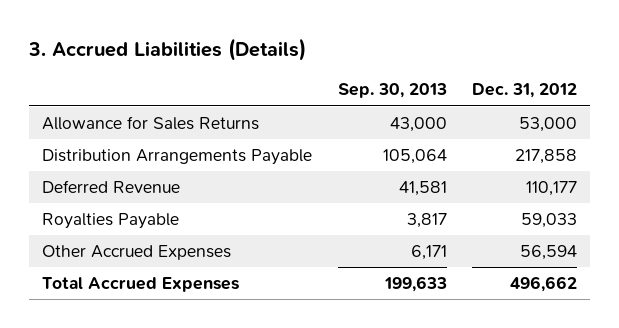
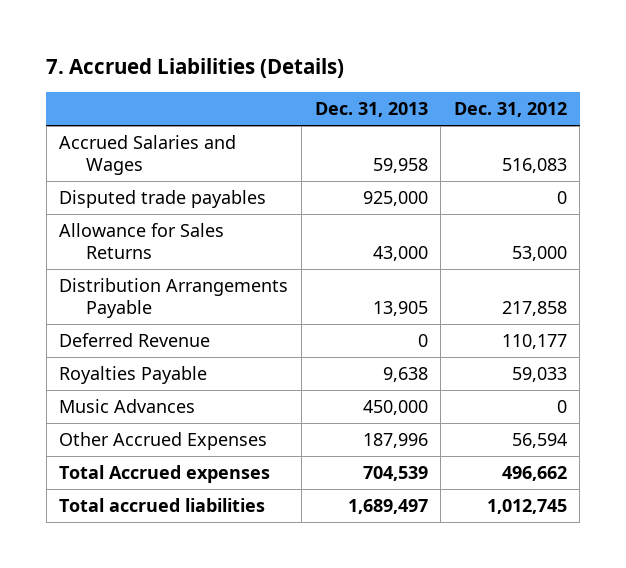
- 3. Accrued Liabilities (Details)
+ 7. Accrued Liabilities (Details)
- | Sep. 30, 2013 | Dec. 31, 2012
+ | Dec. 31, 2013 | Dec. 31, 2012
+ Accrued Salaries and Wages | 59,958 | 516,083
+ Disputed trade payables | 925,000 | 0
+ Music Advances | 450,000 | 0
- Total Accrued Expenses | 199,633 | 496,662
+ Total Accrued expenses | 704,539 | 496,662
+ Total accrued liabilities | 1,689,497 | 1,012,745

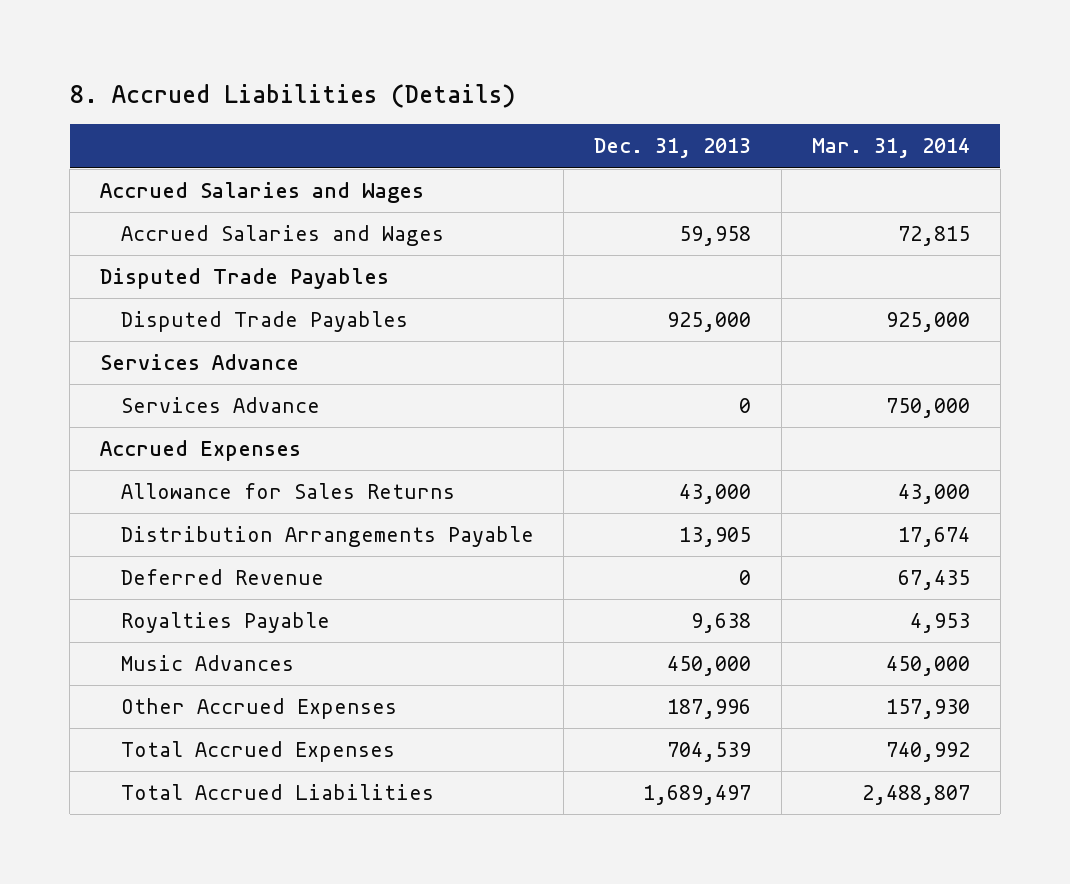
- 7. Accrued Liabilities (Details)
+ 8. Accrued Liabilities (Details)
- | Dec. 31, 2013 | Dec. 31, 2012
+ | Dec. 31, 2013 | Mar. 31, 2014
+ Accrued Salaries and Wages
- Disputed trade payables | 925,000 | 0
+ Disputed Trade Payables
+ Disputed Trade Payables | 925,000 | 925,000
+ Services Advance
+ Services Advance | 0 | 750,000
+ Accrued Expenses
- Total Accrued expenses | 704,539 | 496,662
- Total accrued liabilities | 1,689,497 | 1,012,745
+ Total Accrued Expenses | 704,539 | 740,992
+ Total Accrued Liabilities | 1,689,497 | 2,488,807

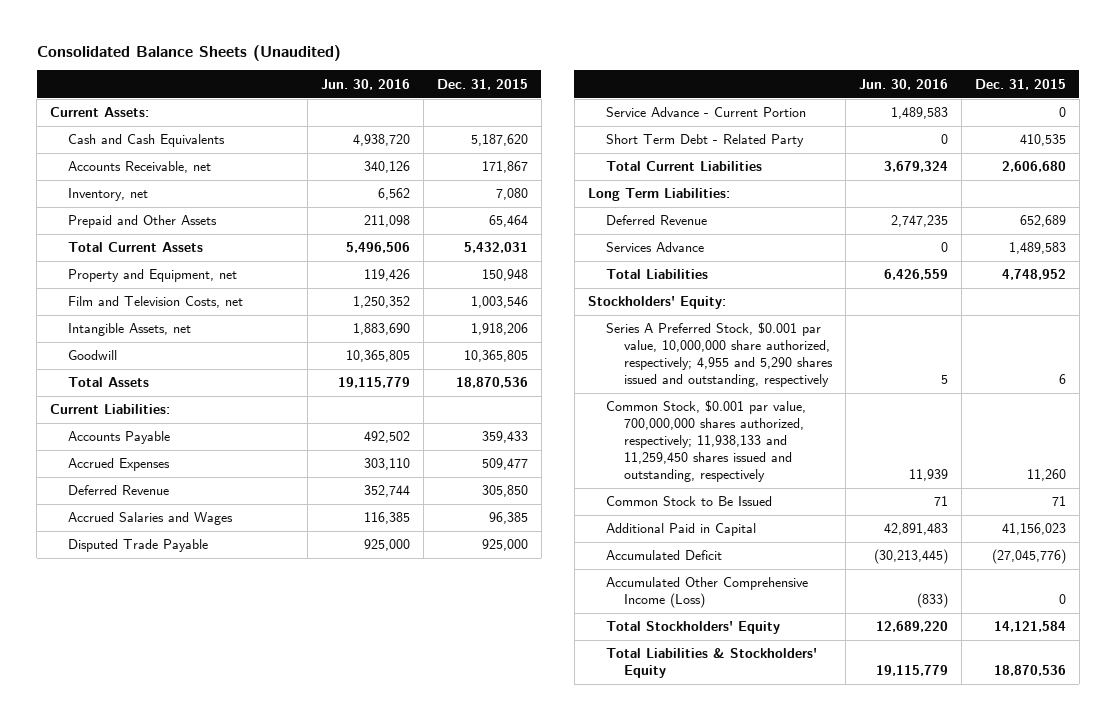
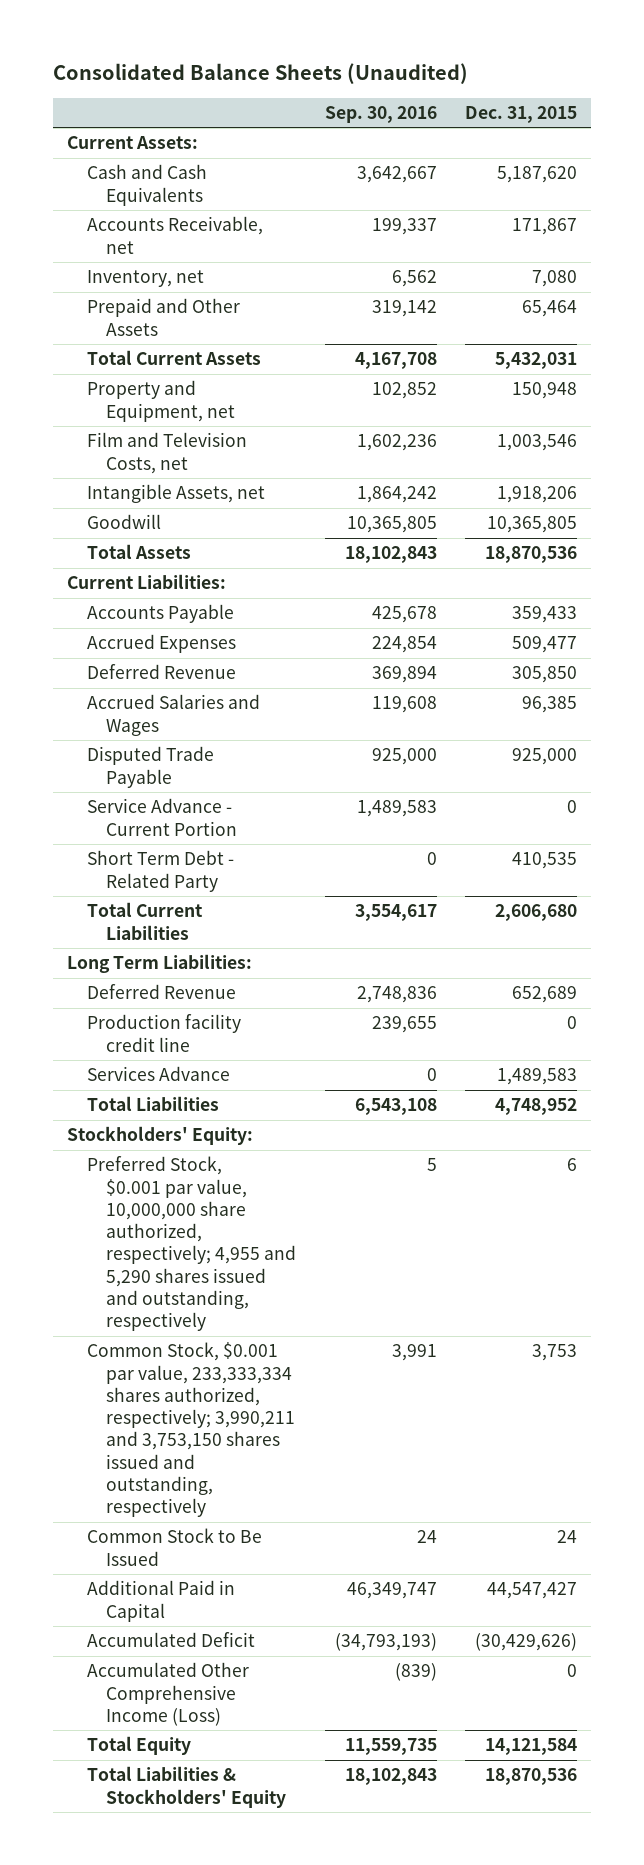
- | Jun. 30, 2016 | Dec. 31, 2015
+ | Sep. 30, 2016 | Dec. 31, 2015
+ Production facility credit line | 239,655 | 0
- Series A Preferred Stock, $0.001 par value, 10,000,000 share authorized, respectively; 4,955 and 5,290 shares issued and outstanding, respectively | 5 | 6
- Common Stock, $0.001 par value, 700,000,000 shares authorized, respectively; 11,938,133 and 11,259,450 shares issued and outstanding, respectively | 11,939 | 11,260
- Common Stock to Be Issued | 71 | 71
- Additional Paid in Capital | 42,891,483 | 41,156,023
- Accumulated Deficit | (30,213,445) | (27,045,776)
+ Preferred Stock, $0.001 par value, 10,000,000 share authorized, respectively; 4,955 and 5,290 shares issued and outstanding, respectively | 5 | 6
+ Common Stock, $0.001 par value, 233,333,334 shares authorized, respectively; 3,990,211 and 3,753,150 shares issued and outstanding, respectively | 3,991 | 3,753
+ Common Stock to Be Issued | 24 | 24
+ Additional Paid in Capital | 46,349,747 | 44,547,427
+ Accumulated Deficit | (34,793,193) | (30,429,626)
- Total Stockholders' Equity | 12,689,220 | 14,121,584
+ Total Equity | 11,559,735 | 14,121,584

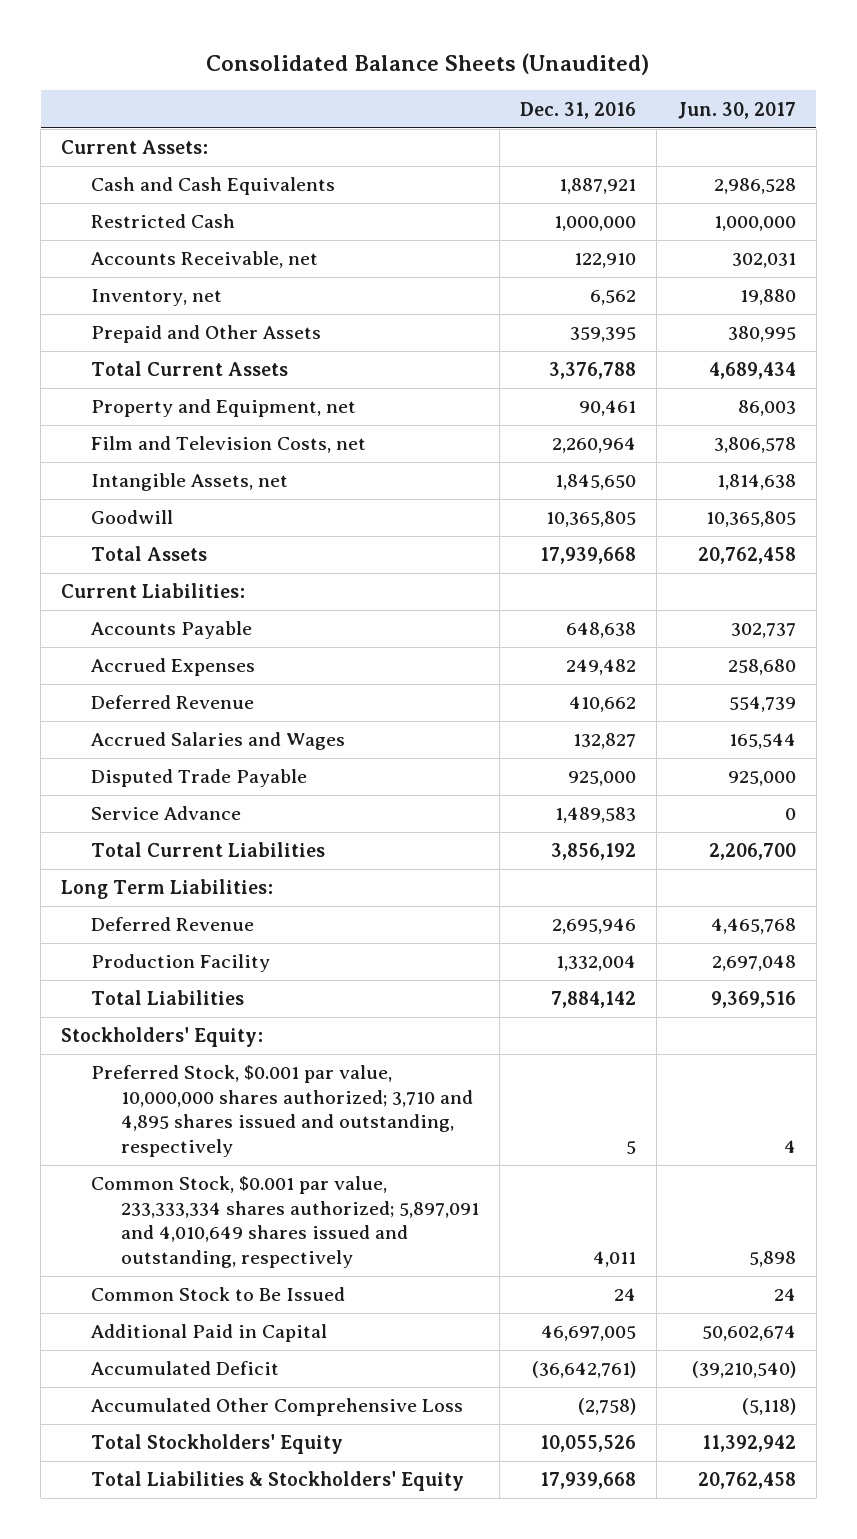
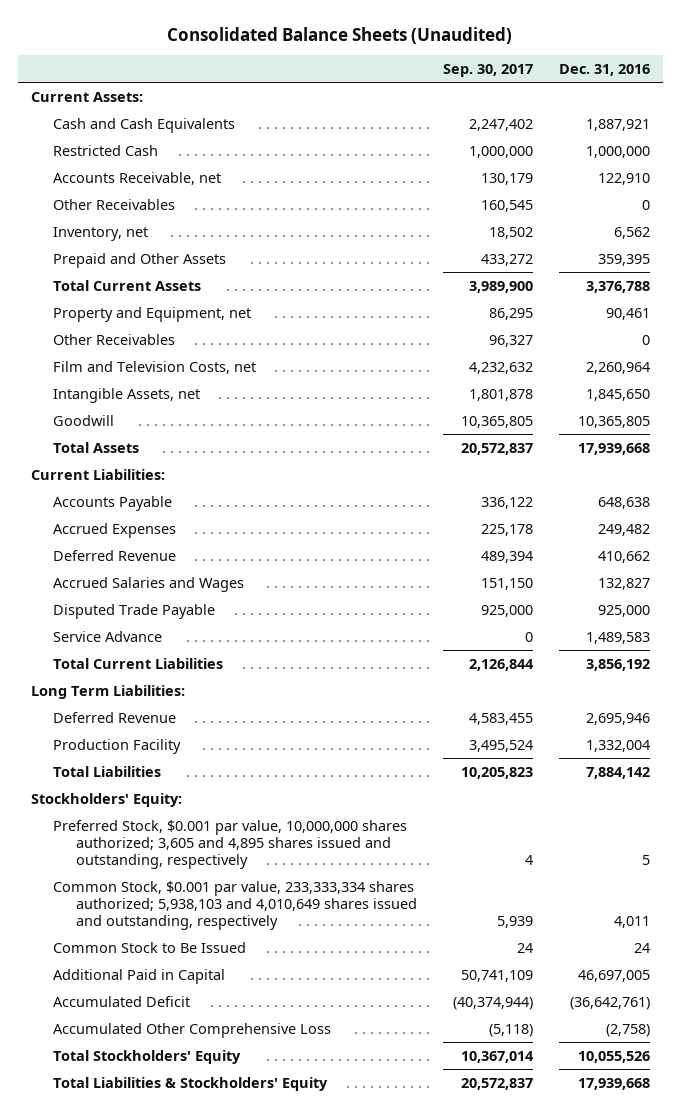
- | Dec. 31, 2016 | Jun. 30, 2017
+ | Sep. 30, 2017 | Dec. 31, 2016
+ Other Receivables | 160,545 | 0
+ Other Receivables | 96,327 | 0
- Preferred Stock, $0.001 par value, 10,000,000 shares authorized; 3,710 and 4,895 shares issued and outstanding, respectively | 5 | 4
- Common Stock, $0.001 par value, 233,333,334 shares authorized; 5,897,091 and 4,010,649 shares issued and outstanding, respectively | 4,011 | 5,898
+ Preferred Stock, $0.001 par value, 10,000,000 shares authorized; 3,605 and 4,895 shares issued and outstanding, respectively | 4 | 5
+ Common Stock, $0.001 par value, 233,333,334 shares authorized; 5,938,103 and 4,010,649 shares issued and outstanding, respectively | 5,939 | 4,011

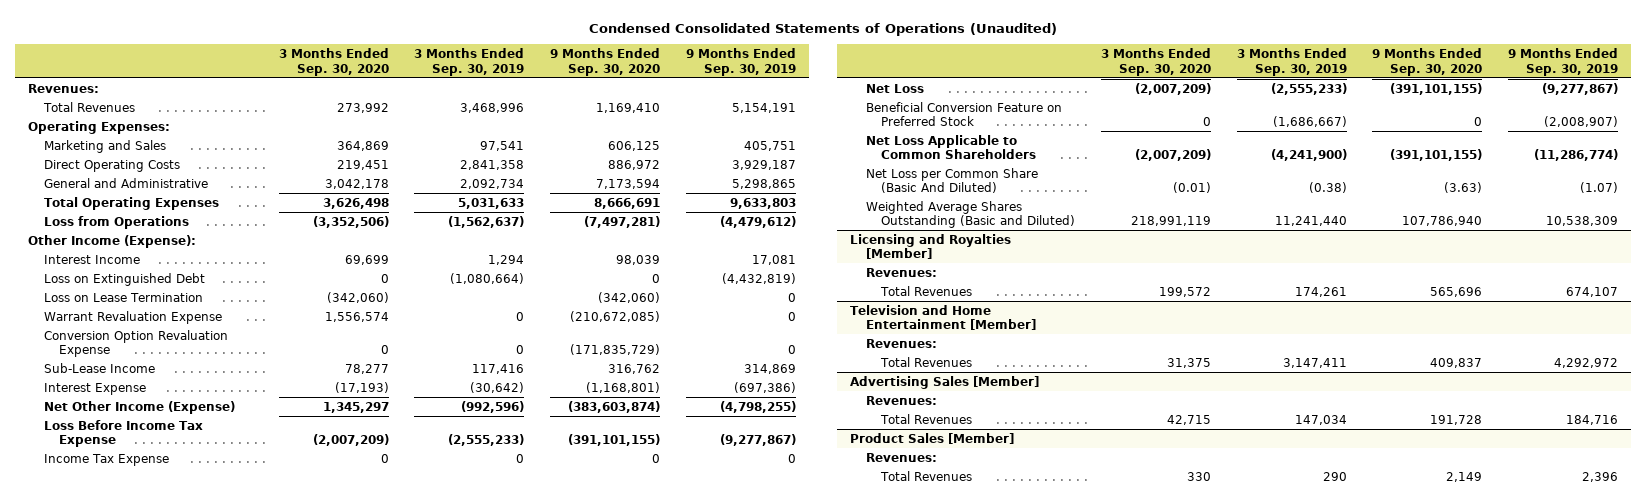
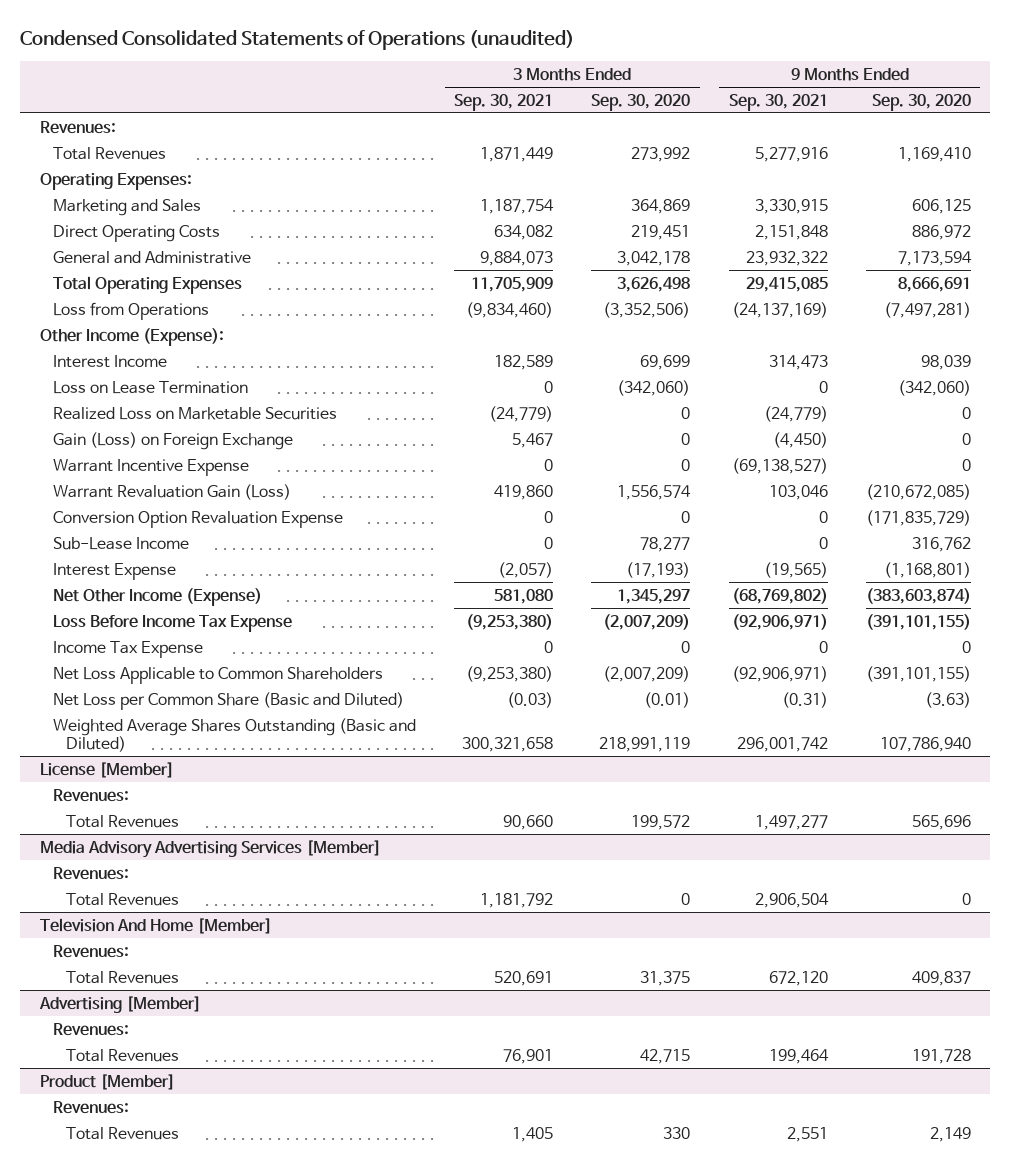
- Condensed Consolidated Statements of Operations (Unaudited)
+ Condensed Consolidated Statements of Operations (unaudited)
- | 3 Months Ended Sep. 30, 2020 | 3 Months Ended Sep. 30, 2019 | 9 Months Ended Sep. 30, 2020 | 9 Months Ended Sep. 30, 2019
+ | 3 Months Ended Sep. 30, 2021 | 3 Months Ended Sep. 30, 2020 | 9 Months Ended Sep. 30, 2021 | 9 Months Ended Sep. 30, 2020
- Loss on Extinguished Debt | 0 | (1,080,664) | 0 | (4,432,819)
- Warrant Revaluation Expense | 1,556,574 | 0 | (210,672,085) | 0
+ Realized Loss on Marketable Securities | (24,779) | 0 | (24,779) | 0
+ Gain (Loss) on Foreign Exchange | 5,467 | 0 | (4,450) | 0
+ Warrant Incentive Expense | 0 | 0 | (69,138,527) | 0
+ Warrant Revaluation Gain (Loss) | 419,860 | 1,556,574 | 103,046 | (210,672,085)
- Net Loss | (2,007,209) | (2,555,233) | (391,101,155) | (9,277,867)
- Beneficial Conversion Feature on Preferred Stock | 0 | (1,686,667) | 0 | (2,008,907)
- Net Loss per Common Share (Basic And Diluted) | (0.01) | (0.38) | (3.63) | (1.07)
+ Net Loss per Common Share (Basic and Diluted) | (0.03) | (0.01) | (0.31) | (3.63)
- Licensing and Royalties [Member]
+ License [Member]
- Television and Home Entertainment [Member]
+ Media Advisory Advertising Services [Member]
+ Total Revenues | 1,181,792 | 0 | 2,906,504 | 0
+ Television And Home [Member]
+ Revenues:
- Advertising Sales [Member]
+ Advertising [Member]
- Product Sales [Member]
+ Product [Member]

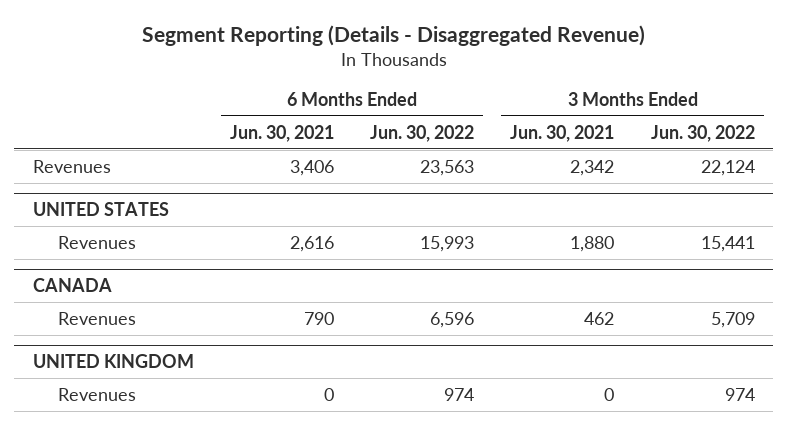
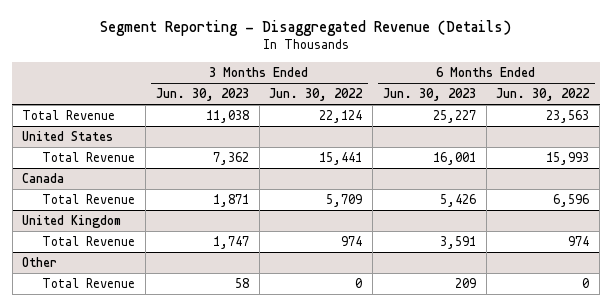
- Segment Reporting (Details - Disaggregated Revenue)
+ Segment Reporting - Disaggregated Revenue (Details)
- | 6 Months Ended Jun. 30, 2021 | 6 Months Ended Jun. 30, 2022 | 3 Months Ended Jun. 30, 2021 | 3 Months Ended Jun. 30, 2022
+ | 3 Months Ended Jun. 30, 2023 | 3 Months Ended Jun. 30, 2022 | 6 Months Ended Jun. 30, 2023 | 6 Months Ended Jun. 30, 2022
- Revenues | 3,406 | 23,563 | 2,342 | 22,124
- UNITED STATES
- Revenues | 2,616 | 15,993 | 1,880 | 15,441
- CANADA
- Revenues | 790 | 6,596 | 462 | 5,709
- UNITED KINGDOM
- Revenues | 0 | 974 | 0 | 974
+ Total Revenue | 11,038 | 22,124 | 25,227 | 23,563
+ United States
+ Total Revenue | 7,362 | 15,441 | 16,001 | 15,993
+ Canada
+ Total Revenue | 1,871 | 5,709 | 5,426 | 6,596
+ United Kingdom
+ Total Revenue | 1,747 | 974 | 3,591 | 974
+ Other
+ Total Revenue | 58 | 0 | 209 | 0

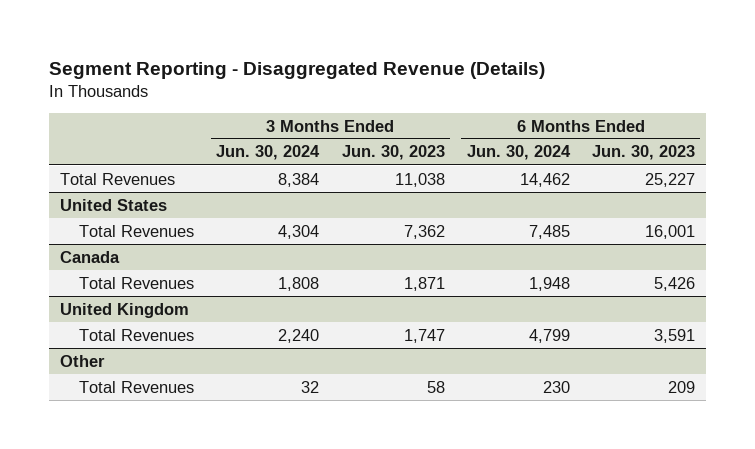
- | 3 Months Ended Jun. 30, 2023 | 3 Months Ended Jun. 30, 2022 | 6 Months Ended Jun. 30, 2023 | 6 Months Ended Jun. 30, 2022
+ | 3 Months Ended Jun. 30, 2024 | 3 Months Ended Jun. 30, 2023 | 6 Months Ended Jun. 30, 2024 | 6 Months Ended Jun. 30, 2023
- Total Revenue | 11,038 | 22,124 | 25,227 | 23,563
+ Total Revenues | 8,384 | 11,038 | 14,462 | 25,227
@ United States
- Total Revenue | 7,362 | 15,441 | 16,001 | 15,993
+ Total Revenues | 4,304 | 7,362 | 7,485 | 16,001
@ Canada
- Total Revenue | 1,871 | 5,709 | 5,426 | 6,596
+ Total Revenues | 1,808 | 1,871 | 1,948 | 5,426
@ United Kingdom
- Total Revenue | 1,747 | 974 | 3,591 | 974
+ Total Revenues | 2,240 | 1,747 | 4,799 | 3,591
@ Other
- Total Revenue | 58 | 0 | 209 | 0
+ Total Revenues | 32 | 58 | 230 | 209

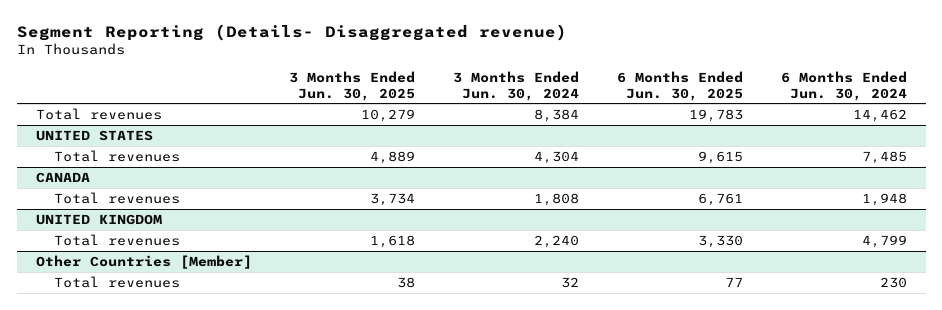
- Segment Reporting - Disaggregated Revenue (Details)
+ Segment Reporting (Details- Disaggregated revenue)
- | 3 Months Ended Jun. 30, 2024 | 3 Months Ended Jun. 30, 2023 | 6 Months Ended Jun. 30, 2024 | 6 Months Ended Jun. 30, 2023
+ | 3 Months Ended Jun. 30, 2025 | 3 Months Ended Jun. 30, 2024 | 6 Months Ended Jun. 30, 2025 | 6 Months Ended Jun. 30, 2024
- Total Revenues | 8,384 | 11,038 | 14,462 | 25,227
- United States
- Total Revenues | 4,304 | 7,362 | 7,485 | 16,001
- Canada
- Total Revenues | 1,808 | 1,871 | 1,948 | 5,426
- United Kingdom
- Total Revenues | 2,240 | 1,747 | 4,799 | 3,591
- Other
- Total Revenues | 32 | 58 | 230 | 209
+ Total revenues | 10,279 | 8,384 | 19,783 | 14,462
+ UNITED STATES
+ Total revenues | 4,889 | 4,304 | 9,615 | 7,485
+ CANADA
+ Total revenues | 3,734 | 1,808 | 6,761 | 1,948
+ UNITED KINGDOM
+ Total revenues | 1,618 | 2,240 | 3,330 | 4,799
+ Other Countries [Member]
+ Total revenues | 38 | 32 | 77 | 230

